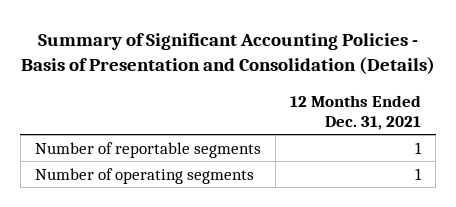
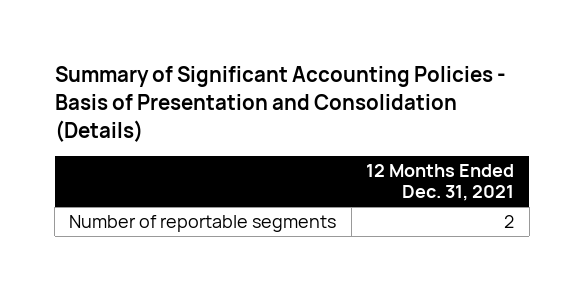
- Number of reportable segments | 1
- Number of operating segments | 1
+ Number of reportable segments | 2

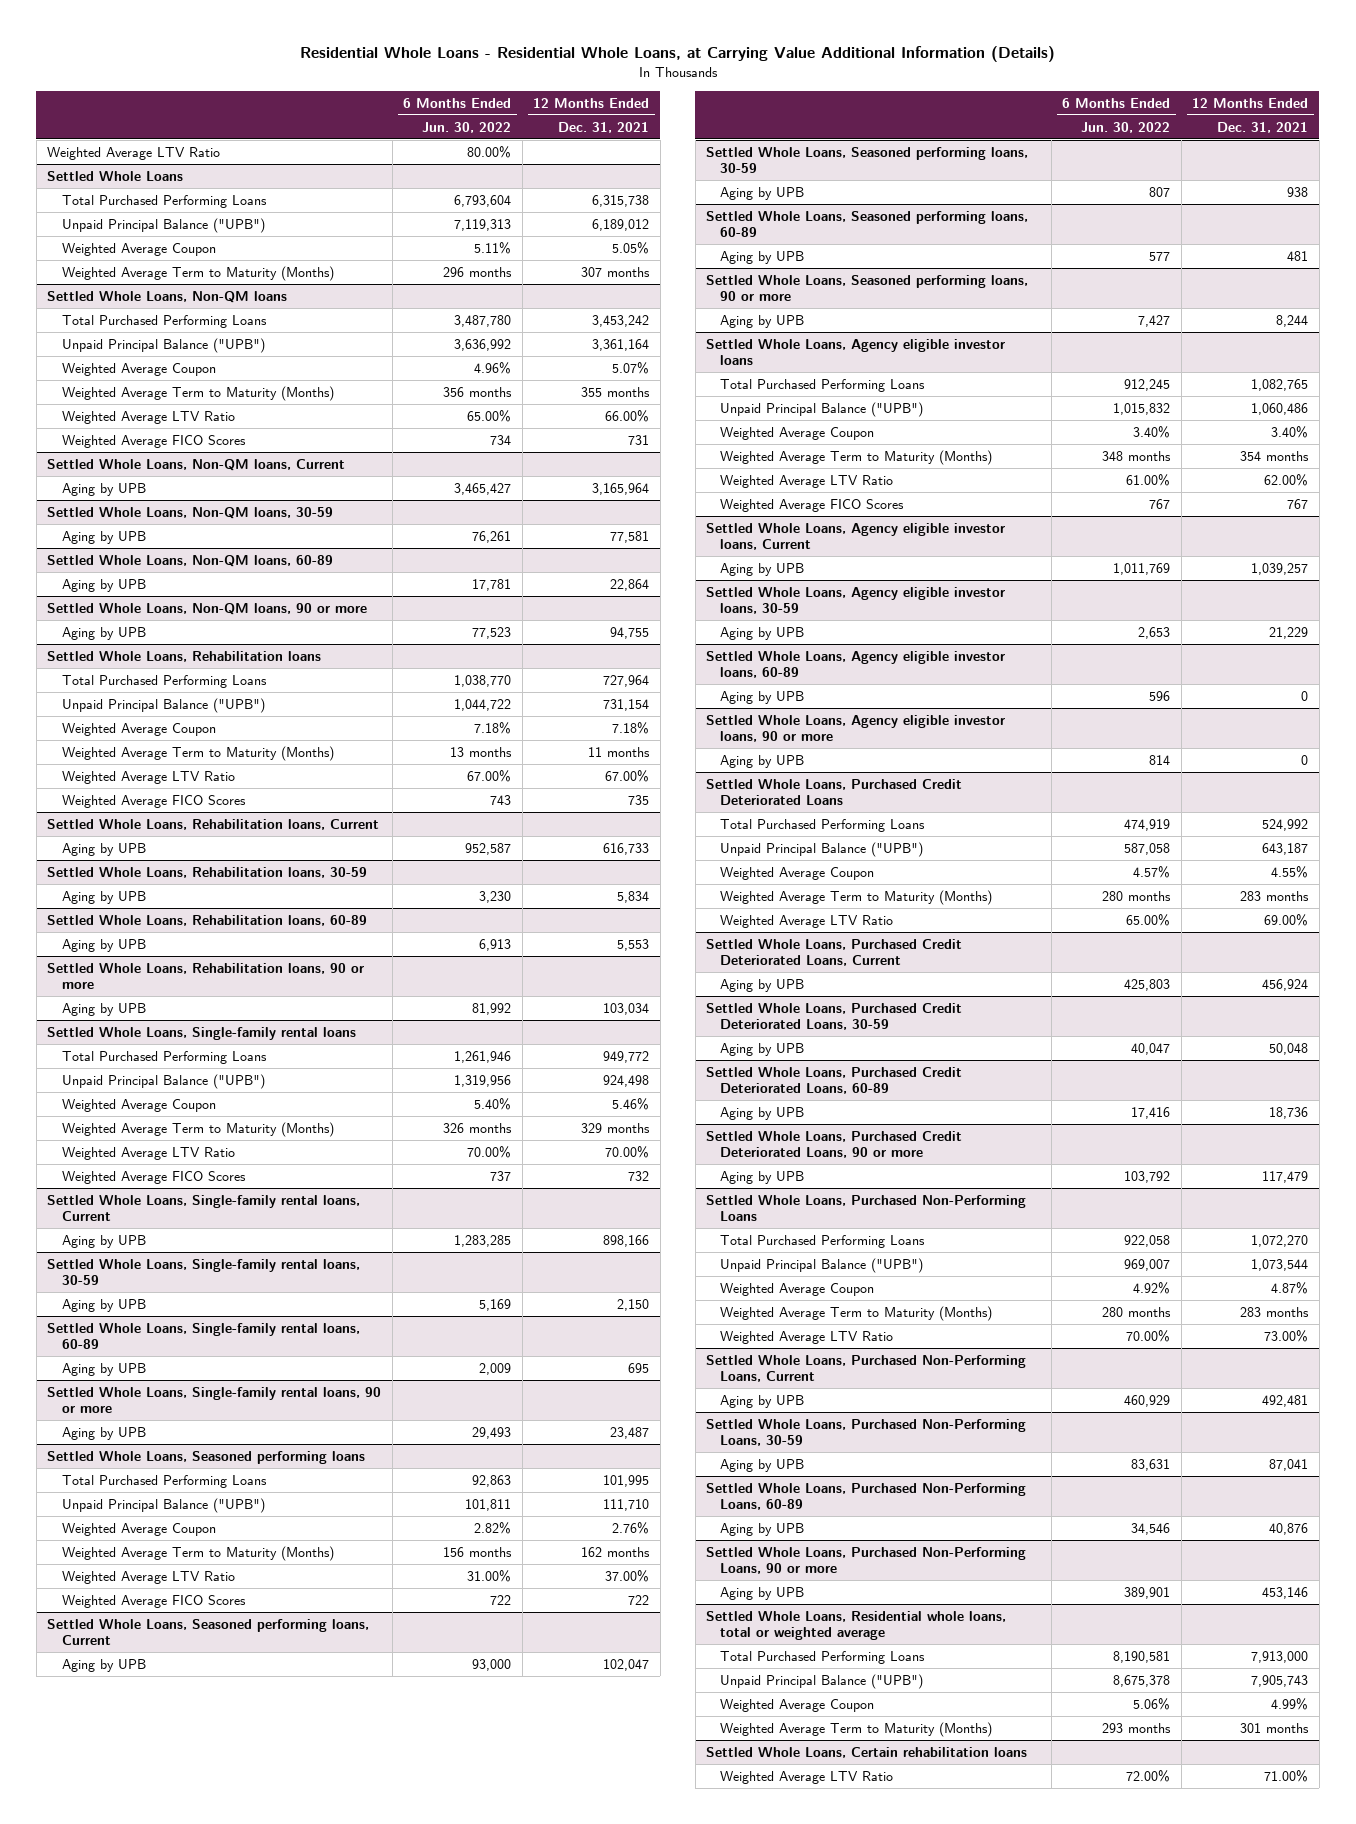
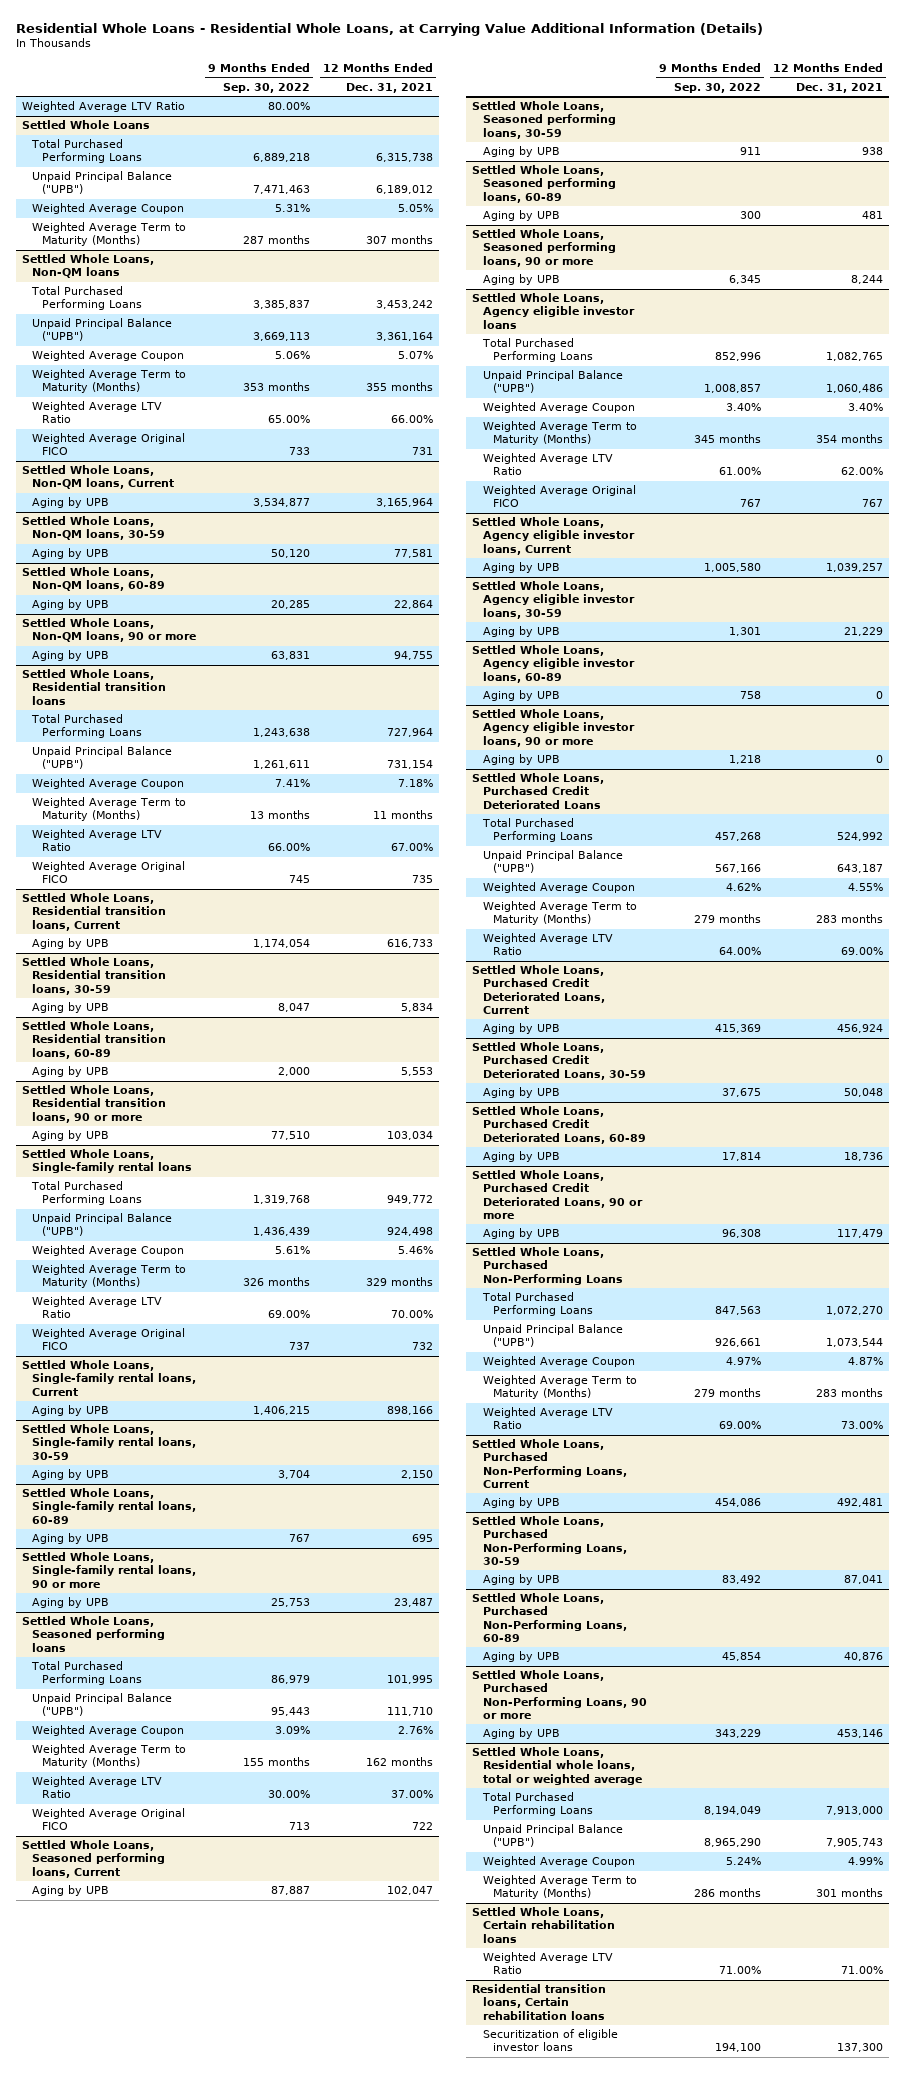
- | 6 Months Ended Jun. 30, 2022 | 12 Months Ended Dec. 31, 2021
+ | 9 Months Ended Sep. 30, 2022 | 12 Months Ended Dec. 31, 2021
@ Settled Whole Loans, Non-QM loans
- Weighted Average FICO Scores | 734 | 731
+ Weighted Average Original FICO | 733 | 731
- Settled Whole Loans, Rehabilitation loans
+ Settled Whole Loans, Residential transition loans
- Weighted Average FICO Scores | 743 | 735
- Settled Whole Loans, Rehabilitation loans, Current
+ Weighted Average Original FICO | 745 | 735
+ Settled Whole Loans, Residential transition loans, Current
- Settled Whole Loans, Rehabilitation loans, 30-59
+ Settled Whole Loans, Residential transition loans, 30-59
- Settled Whole Loans, Rehabilitation loans, 60-89
+ Settled Whole Loans, Residential transition loans, 60-89
- Settled Whole Loans, Rehabilitation loans, 90 or more
+ Settled Whole Loans, Residential transition loans, 90 or more
@ Settled Whole Loans, Single-family rental loans
- Weighted Average FICO Scores | 737 | 732
+ Weighted Average Original FICO | 737 | 732
@ Settled Whole Loans, Seasoned performing loans
- Weighted Average FICO Scores | 722 | 722
+ Weighted Average Original FICO | 713 | 722
@ Settled Whole Loans, Agency eligible investor loans
- Weighted Average FICO Scores | 767 | 767
+ Weighted Average Original FICO | 767 | 767
+ Residential transition loans, Certain rehabilitation loans
+ Securitization of eligible investor loans | 194,100 | 137,300

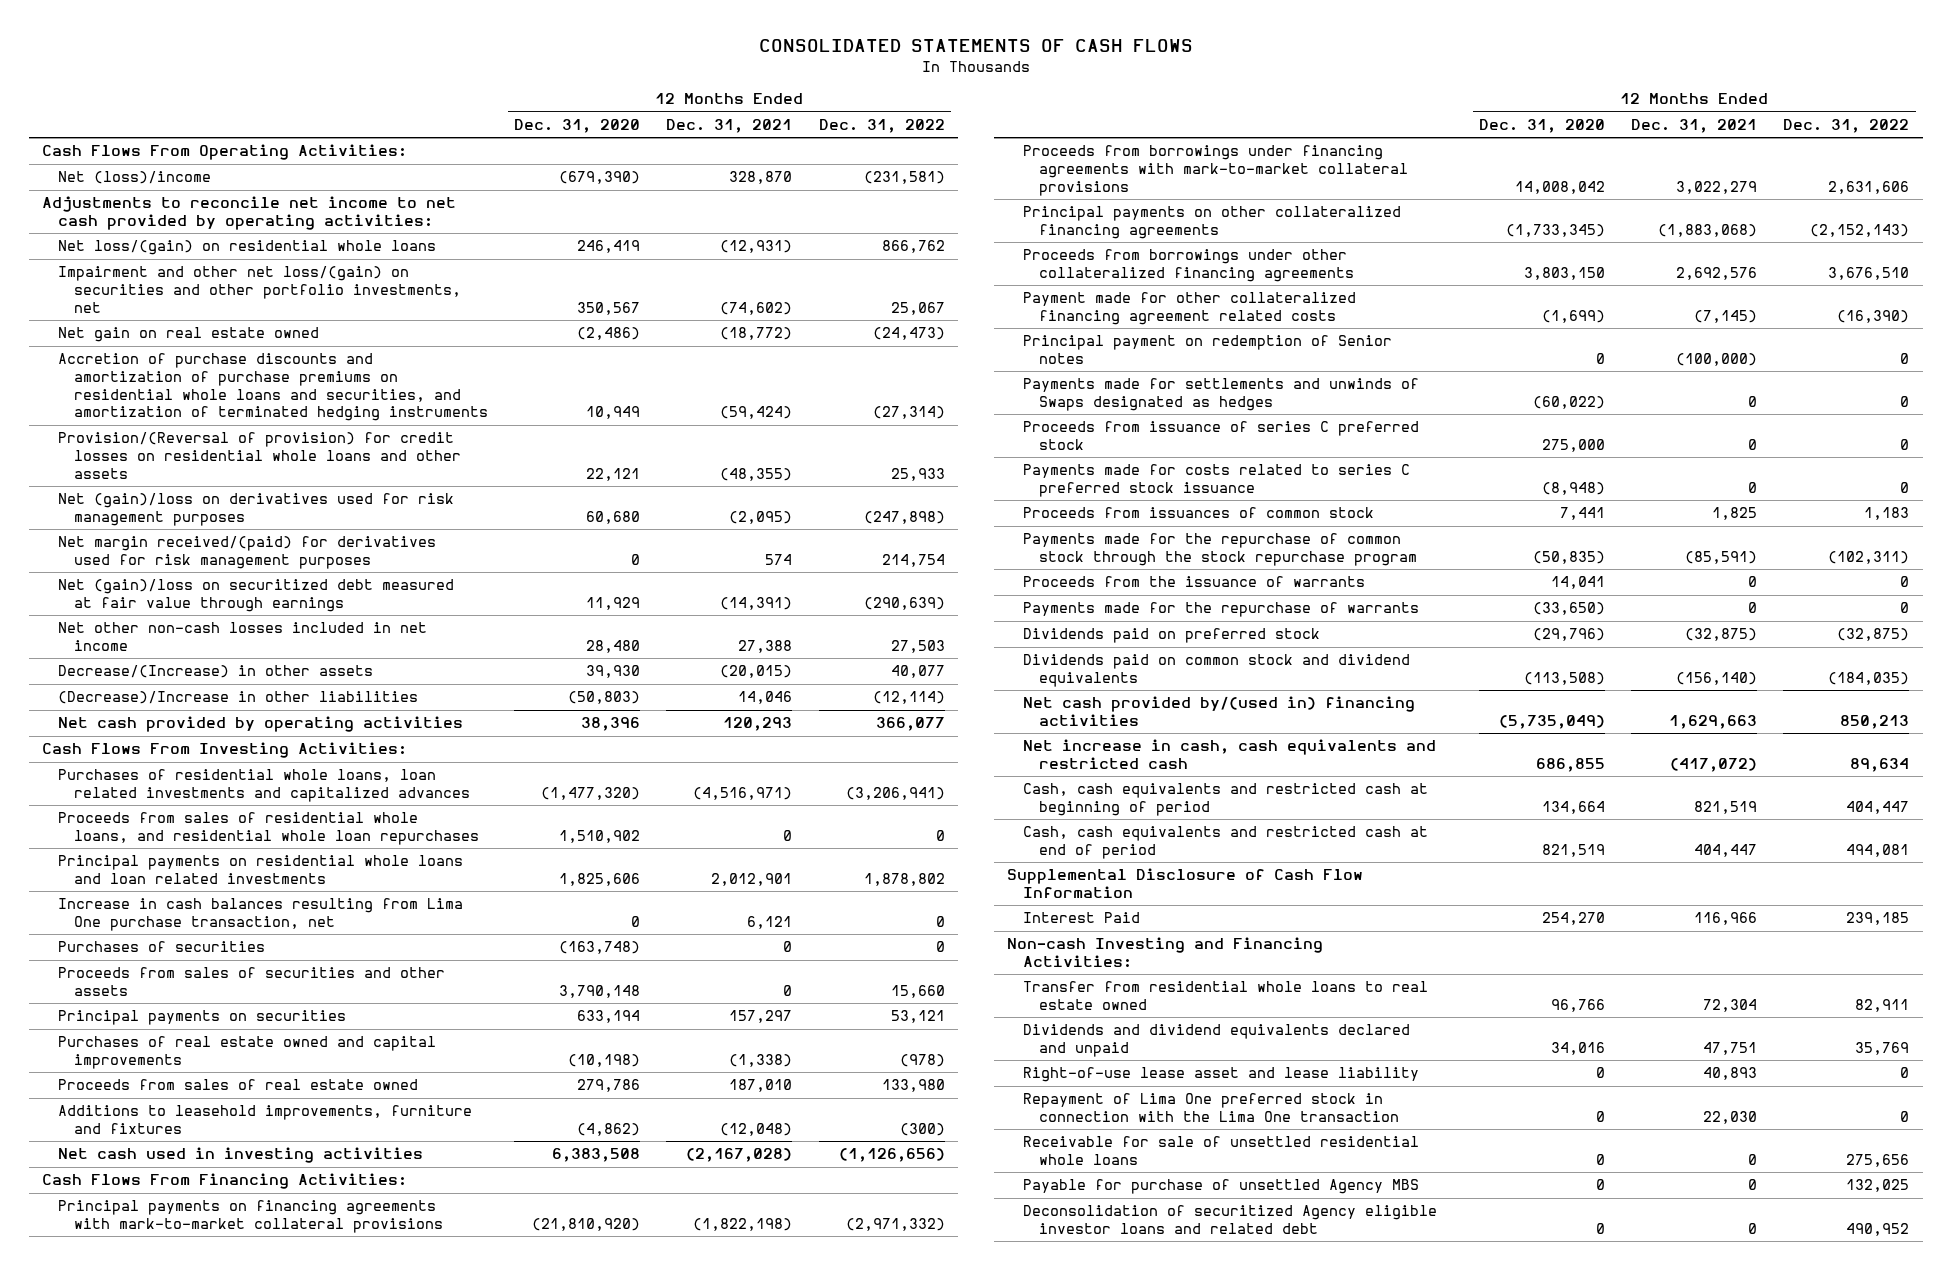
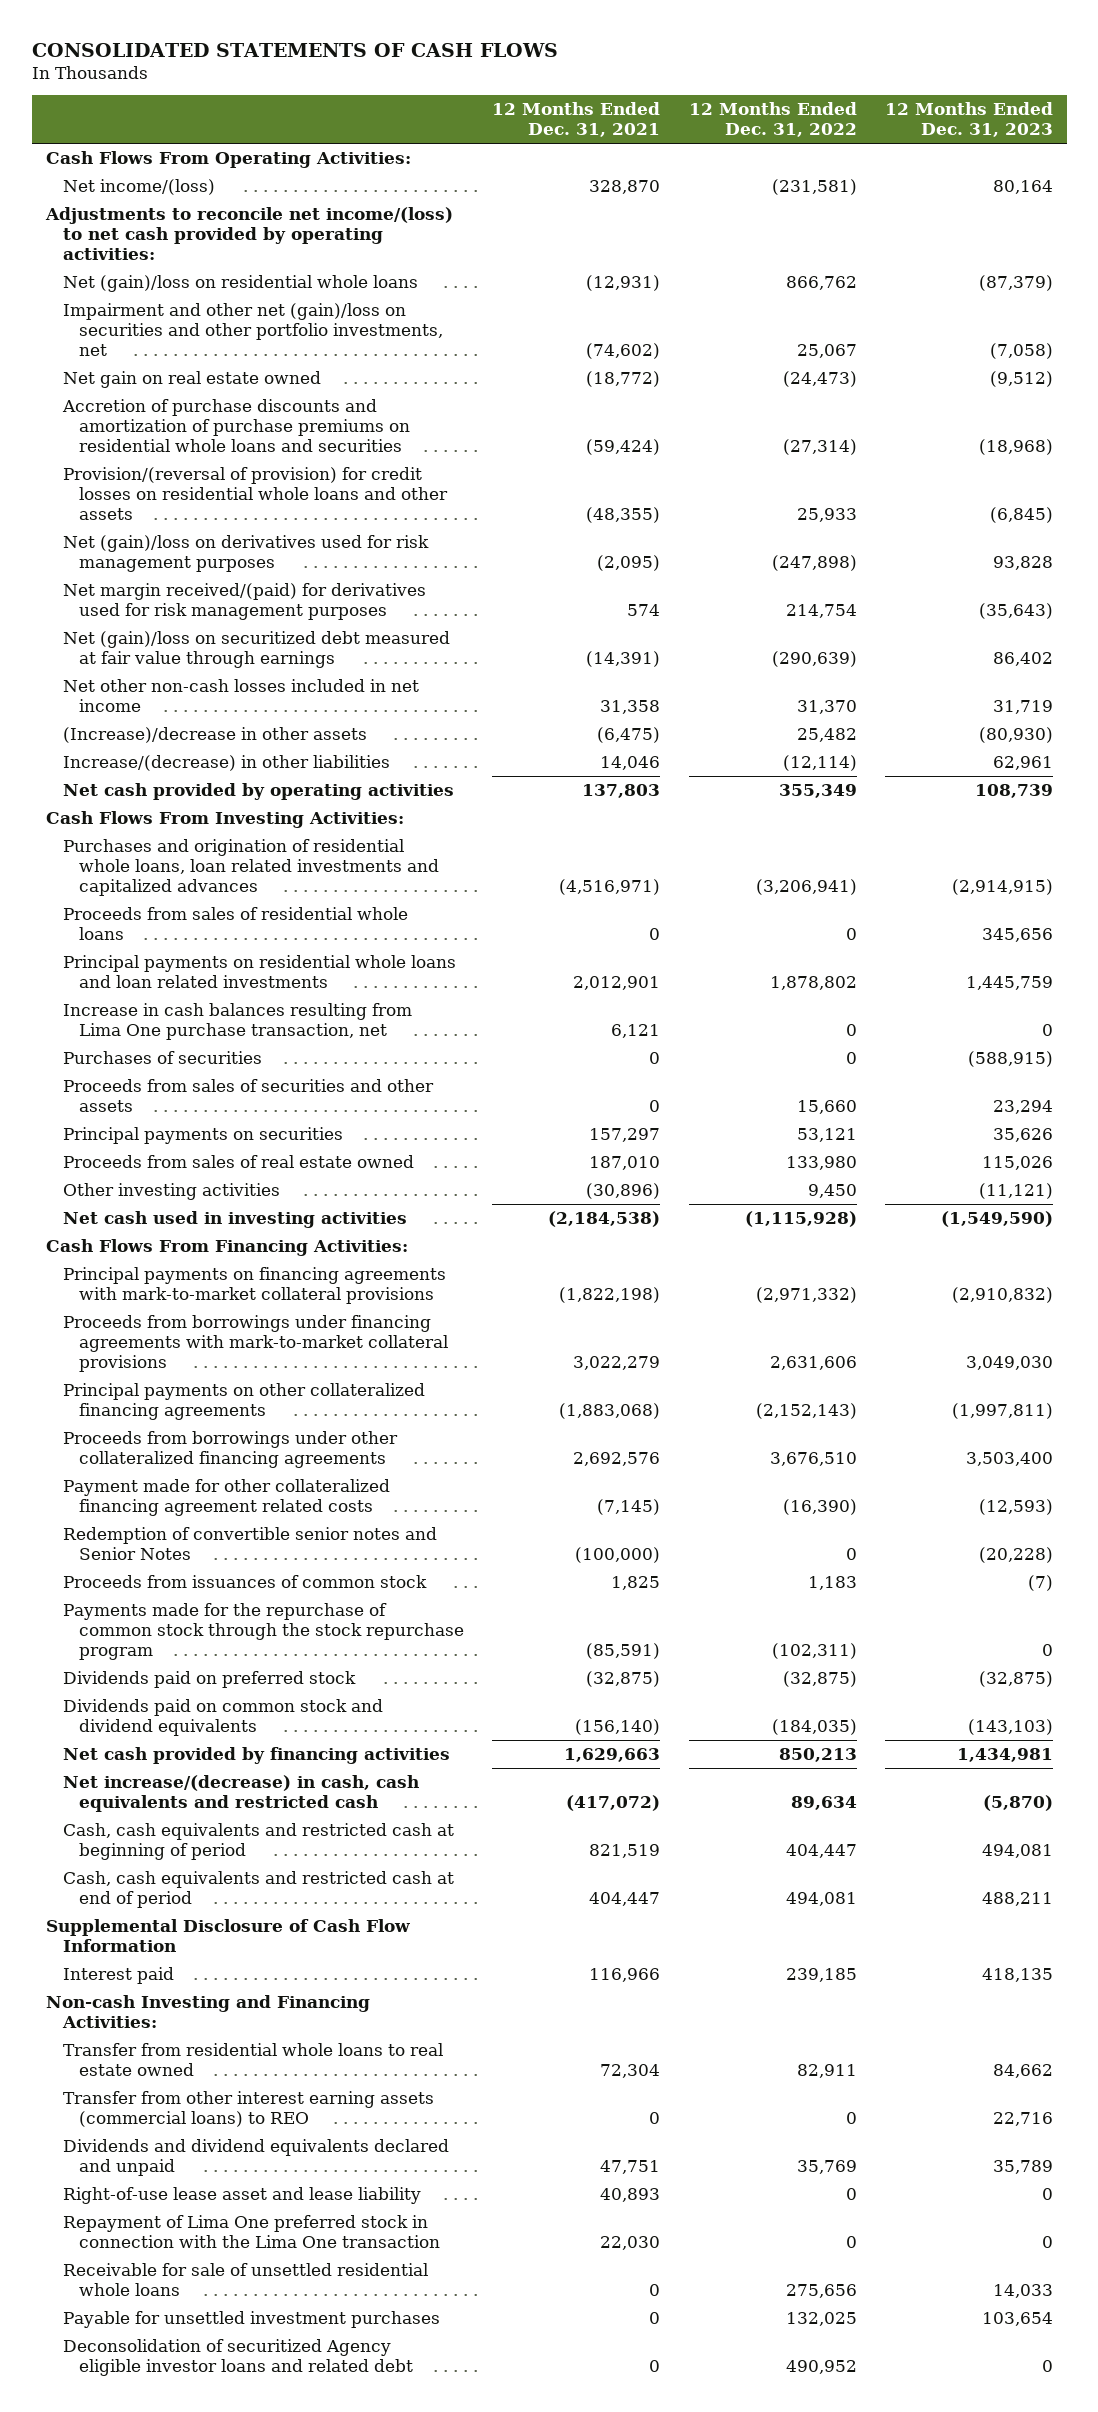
- | 12 Months Ended Dec. 31, 2020 | 12 Months Ended Dec. 31, 2021 | 12 Months Ended Dec. 31, 2022
+ | 12 Months Ended Dec. 31, 2021 | 12 Months Ended Dec. 31, 2022 | 12 Months Ended Dec. 31, 2023
- Net (loss)/income | (679,390) | 328,870 | (231,581)
- Adjustments to reconcile net income to net cash provided by operating activities:
- Net loss/(gain) on residential whole loans | 246,419 | (12,931) | 866,762
- Impairment and other net loss/(gain) on securities and other portfolio investments, net | 350,567 | (74,602) | 25,067
+ Net income/(loss) | 328,870 | (231,581) | 80,164
+ Adjustments to reconcile net income/(loss) to net cash provided by operating activities:
+ Net (gain)/loss on residential whole loans | (12,931) | 866,762 | (87,379)
+ Impairment and other net (gain)/loss on securities and other portfolio investments, net | (74,602) | 25,067 | (7,058)
- Accretion of purchase discounts and amortization of purchase premiums on residential whole loans and securities, and amortization of terminated hedging instruments | 10,949 | (59,424) | (27,314)
- Provision/(Reversal of provision) for credit losses on residential whole loans and other assets | 22,121 | (48,355) | 25,933
+ Accretion of purchase discounts and amortization of purchase premiums on residential whole loans and securities | (59,424) | (27,314) | (18,968)
+ Provision/(reversal of provision) for credit losses on residential whole loans and other assets | (48,355) | 25,933 | (6,845)
- Net other non-cash losses included in net income | 28,480 | 27,388 | 27,503
- Decrease/(Increase) in other assets | 39,930 | (20,015) | 40,077
- (Decrease)/Increase in other liabilities | (50,803) | 14,046 | (12,114)
- Net cash provided by operating activities | 38,396 | 120,293 | 366,077
+ Net other non-cash losses included in net income | 31,358 | 31,370 | 31,719
+ (Increase)/decrease in other assets | (6,475) | 25,482 | (80,930)
+ Increase/(decrease) in other liabilities | 14,046 | (12,114) | 62,961
+ Net cash provided by operating activities | 137,803 | 355,349 | 108,739
- Purchases of residential whole loans, loan related investments and capitalized advances | (1,477,320) | (4,516,971) | (3,206,941)
- Proceeds from sales of residential whole loans, and residential whole loan repurchases | 1,510,902 | 0 | 0
+ Purchases and origination of residential whole loans, loan related investments and capitalized advances | (4,516,971) | (3,206,941) | (2,914,915)
+ Proceeds from sales of residential whole loans | 0 | 0 | 345,656
- Purchases of real estate owned and capital improvements | (10,198) | (1,338) | (978)
- Additions to leasehold improvements, furniture and fixtures | (4,862) | (12,048) | (300)
- Net cash used in investing activities | 6,383,508 | (2,167,028) | (1,126,656)
+ Other investing activities | (30,896) | 9,450 | (11,121)
+ Net cash used in investing activities | (2,184,538) | (1,115,928) | (1,549,590)
- Principal payment on redemption of Senior notes | 0 | (100,000) | 0
- Payments made for settlements and unwinds of Swaps designated as hedges | (60,022) | 0 | 0
- Proceeds from issuance of series C preferred stock | 275,000 | 0 | 0
- Payments made for costs related to series C preferred stock issuance | (8,948) | 0 | 0
+ Redemption of convertible senior notes and Senior Notes | (100,000) | 0 | (20,228)
- Proceeds from the issuance of warrants | 14,041 | 0 | 0
- Payments made for the repurchase of warrants | (33,650) | 0 | 0
- Net cash provided by/(used in) financing activities | (5,735,049) | 1,629,663 | 850,213
- Net increase in cash, cash equivalents and restricted cash | 686,855 | (417,072) | 89,634
+ Net cash provided by financing activities | 1,629,663 | 850,213 | 1,434,981
+ Net increase/(decrease) in cash, cash equivalents and restricted cash | (417,072) | 89,634 | (5,870)
- Interest Paid | 254,270 | 116,966 | 239,185
+ Interest paid | 116,966 | 239,185 | 418,135
+ Transfer from other interest earning assets (commercial loans) to REO | 0 | 0 | 22,716
- Payable for purchase of unsettled Agency MBS | 0 | 0 | 132,025
+ Payable for unsettled investment purchases | 0 | 132,025 | 103,654

